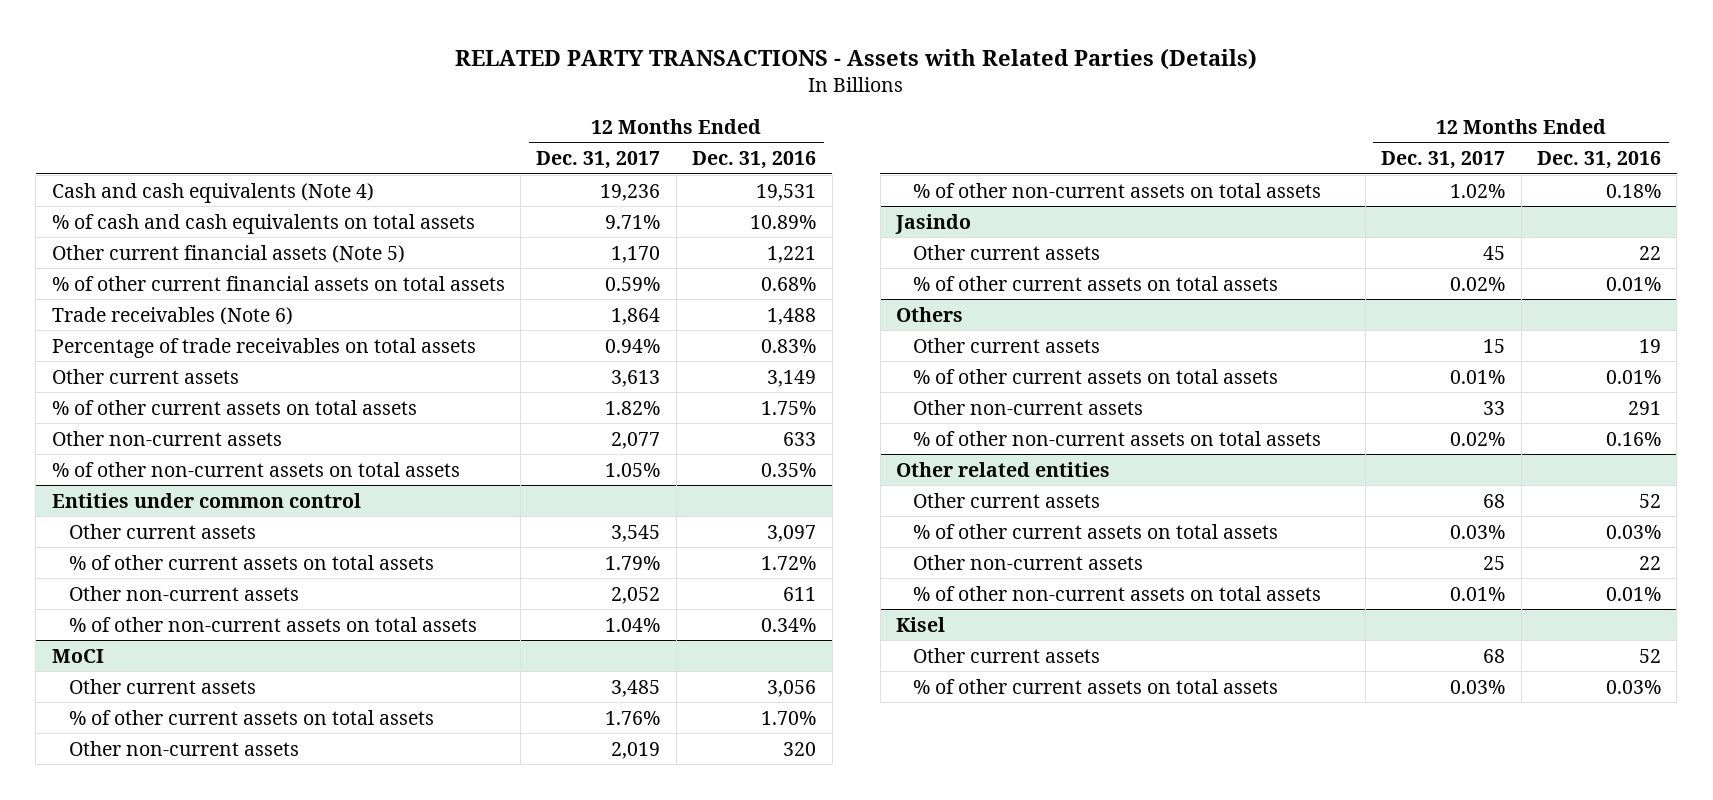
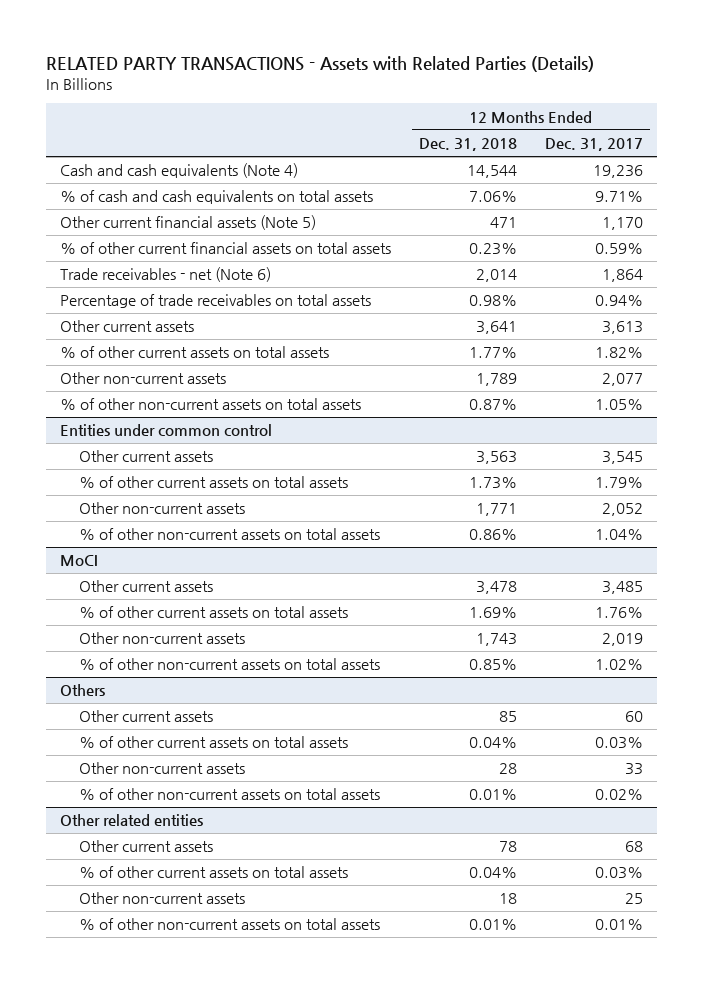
- | 12 Months Ended Dec. 31, 2017 | 12 Months Ended Dec. 31, 2016
+ | 12 Months Ended Dec. 31, 2018 | 12 Months Ended Dec. 31, 2017
- Trade receivables (Note 6) | 1,864 | 1,488
+ Trade receivables - net (Note 6) | 2,014 | 1,864
- Jasindo
- Other current assets | 45 | 22
- % of other current assets on total assets | 0.02% | 0.01%
@ Others
- Other current assets | 15 | 19
- % of other current assets on total assets | 0.01% | 0.01%
+ Other current assets | 85 | 60
+ % of other current assets on total assets | 0.04% | 0.03%
- Kisel
- Other current assets | 68 | 52
- % of other current assets on total assets | 0.03% | 0.03%

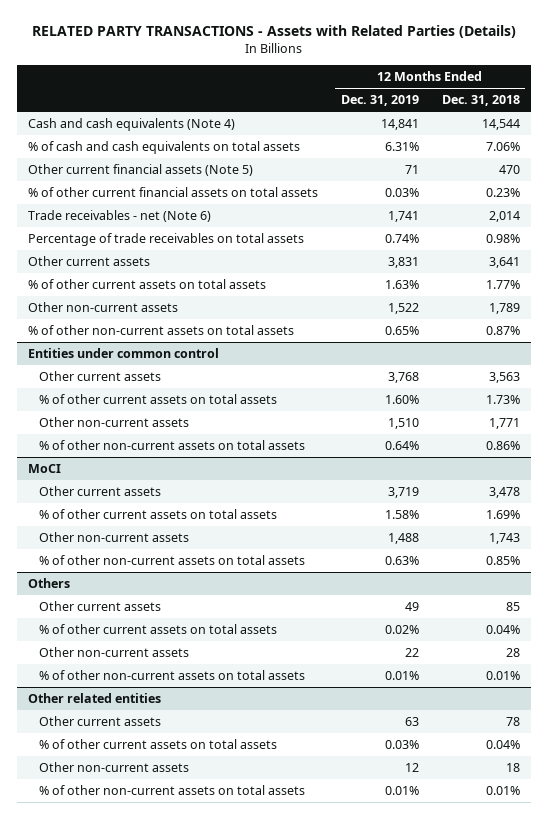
- | 12 Months Ended Dec. 31, 2018 | 12 Months Ended Dec. 31, 2017
+ | 12 Months Ended Dec. 31, 2019 | 12 Months Ended Dec. 31, 2018
- Other current financial assets (Note 5) | 471 | 1,170
+ Other current financial assets (Note 5) | 71 | 470

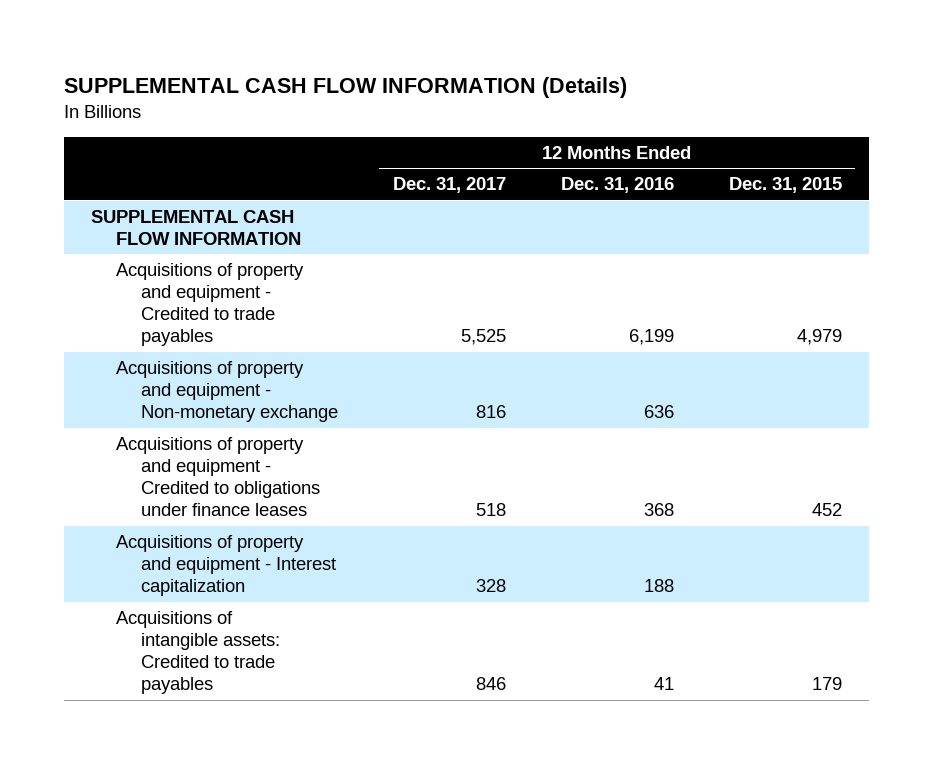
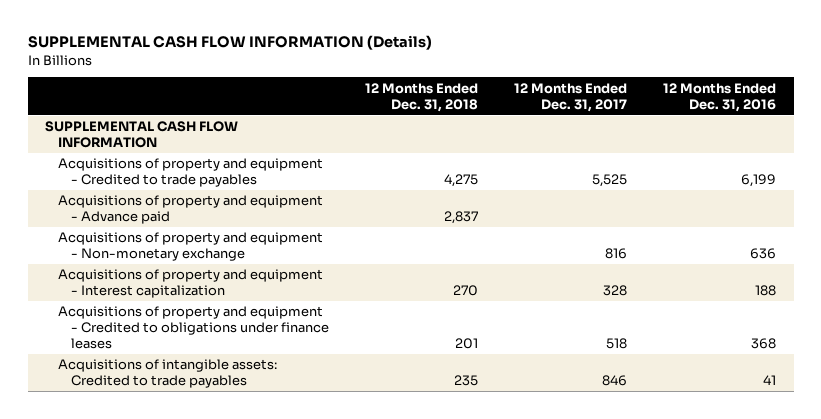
- | 12 Months Ended Dec. 31, 2017 | 12 Months Ended Dec. 31, 2016 | 12 Months Ended Dec. 31, 2015
+ | 12 Months Ended Dec. 31, 2018 | 12 Months Ended Dec. 31, 2017 | 12 Months Ended Dec. 31, 2016
+ Acquisitions of property and equipment - Advance paid | 2,837 | |
moved down: Acquisitions of property and equipment - Credited to obligations under finance leases | 201 | 518 | 368

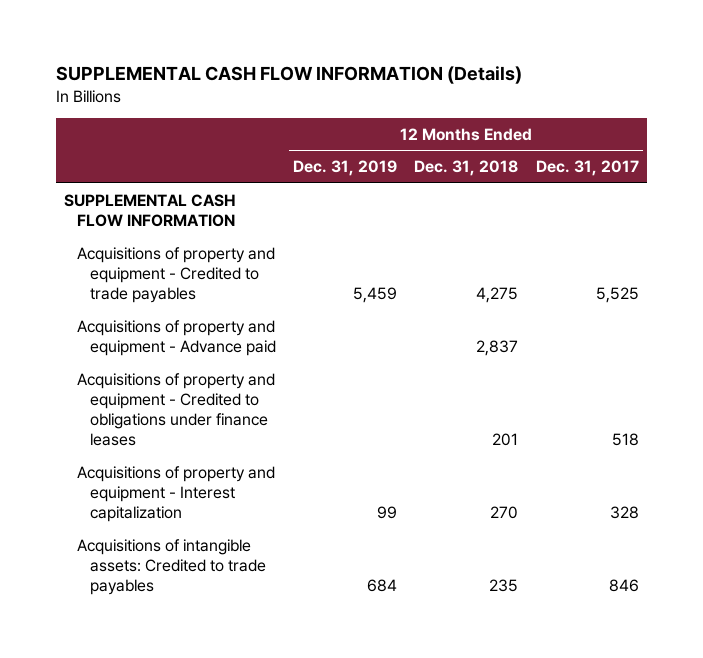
- | 12 Months Ended Dec. 31, 2018 | 12 Months Ended Dec. 31, 2017 | 12 Months Ended Dec. 31, 2016
+ | 12 Months Ended Dec. 31, 2019 | 12 Months Ended Dec. 31, 2018 | 12 Months Ended Dec. 31, 2017
- Acquisitions of property and equipment - Non-monetary exchange | | 816 | 636
moved down: Acquisitions of property and equipment - Interest capitalization | 99 | 270 | 328

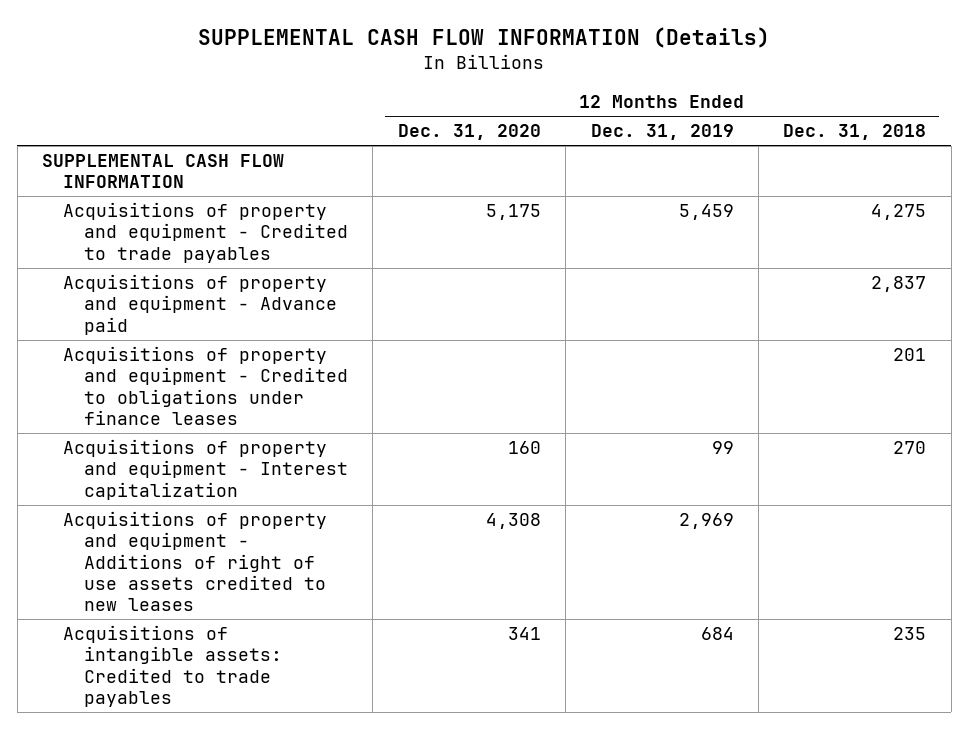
- | 12 Months Ended Dec. 31, 2019 | 12 Months Ended Dec. 31, 2018 | 12 Months Ended Dec. 31, 2017
+ | 12 Months Ended Dec. 31, 2020 | 12 Months Ended Dec. 31, 2019 | 12 Months Ended Dec. 31, 2018
+ Acquisitions of property and equipment - Additions of right of use assets credited to new leases | 4,308 | 2,969 |

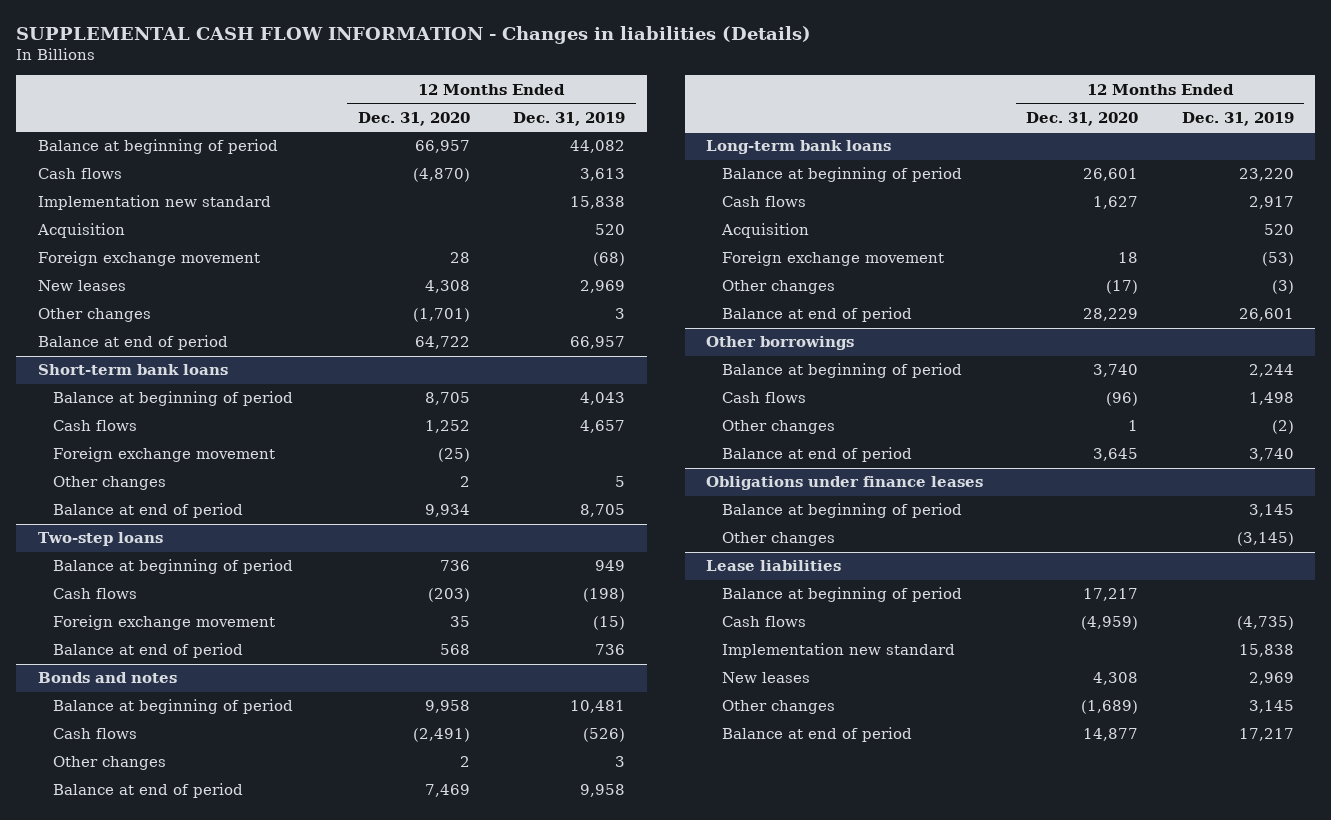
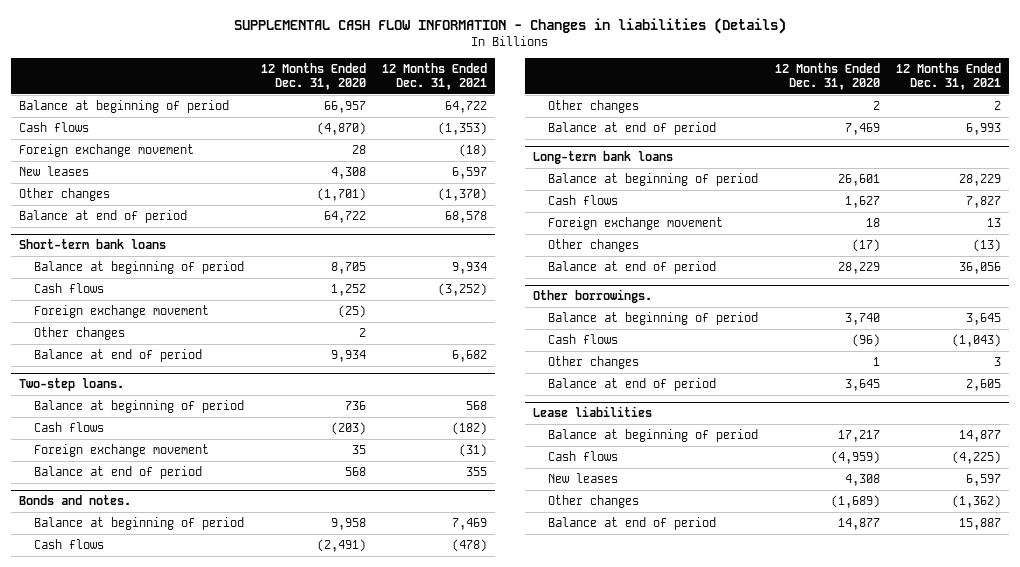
- | 12 Months Ended Dec. 31, 2020 | 12 Months Ended Dec. 31, 2019
+ | 12 Months Ended Dec. 31, 2020 | 12 Months Ended Dec. 31, 2021
- Implementation new standard | | 15,838
- Acquisition | | 520
- Two-step loans
+ Two-step loans.
- Bonds and notes
+ Bonds and notes.
@ Long-term bank loans
- Acquisition | | 520
- Other borrowings
+ Other borrowings.
- Obligations under finance leases
- Balance at beginning of period | | 3,145
- Other changes | | (3,145)
@ Lease liabilities
- Implementation new standard | | 15,838

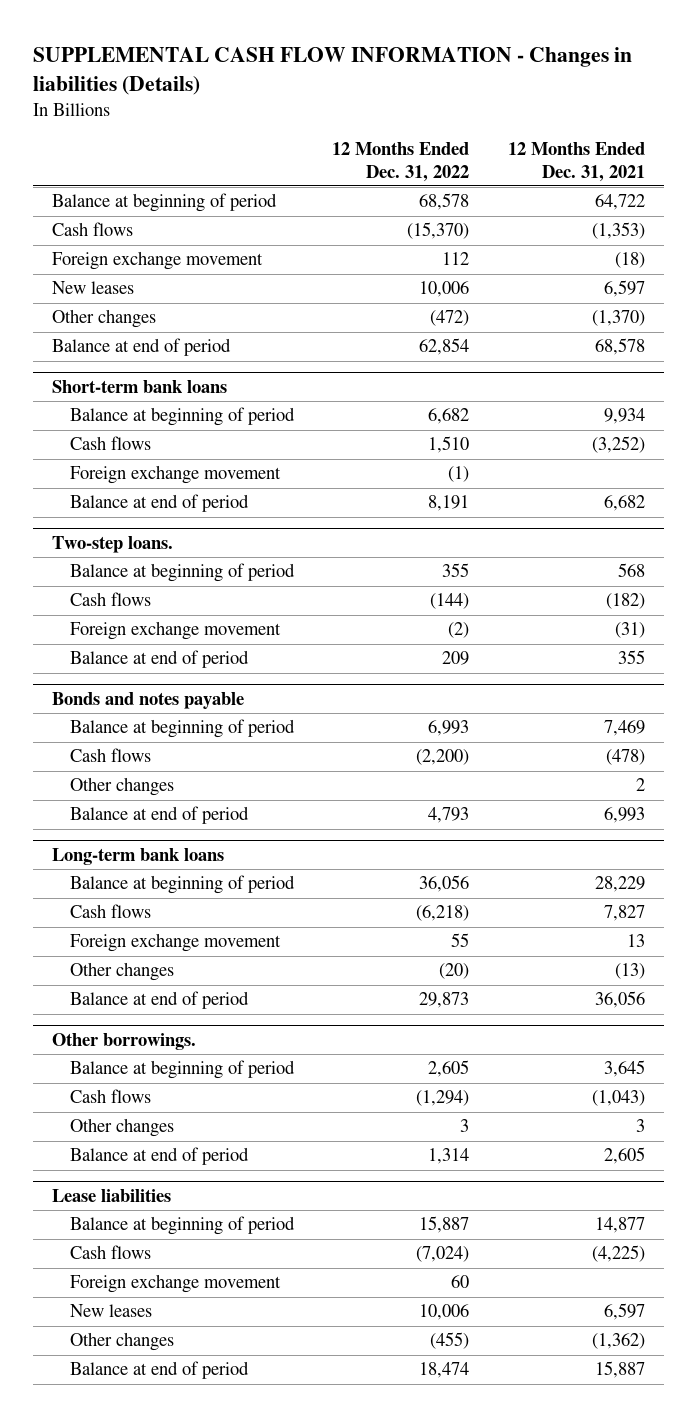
- | 12 Months Ended Dec. 31, 2020 | 12 Months Ended Dec. 31, 2021
+ | 12 Months Ended Dec. 31, 2022 | 12 Months Ended Dec. 31, 2021
@ Short-term bank loans
- Other changes | 2 |
- Bonds and notes.
+ Bonds and notes payable
@ Lease liabilities
+ Foreign exchange movement | 60 |

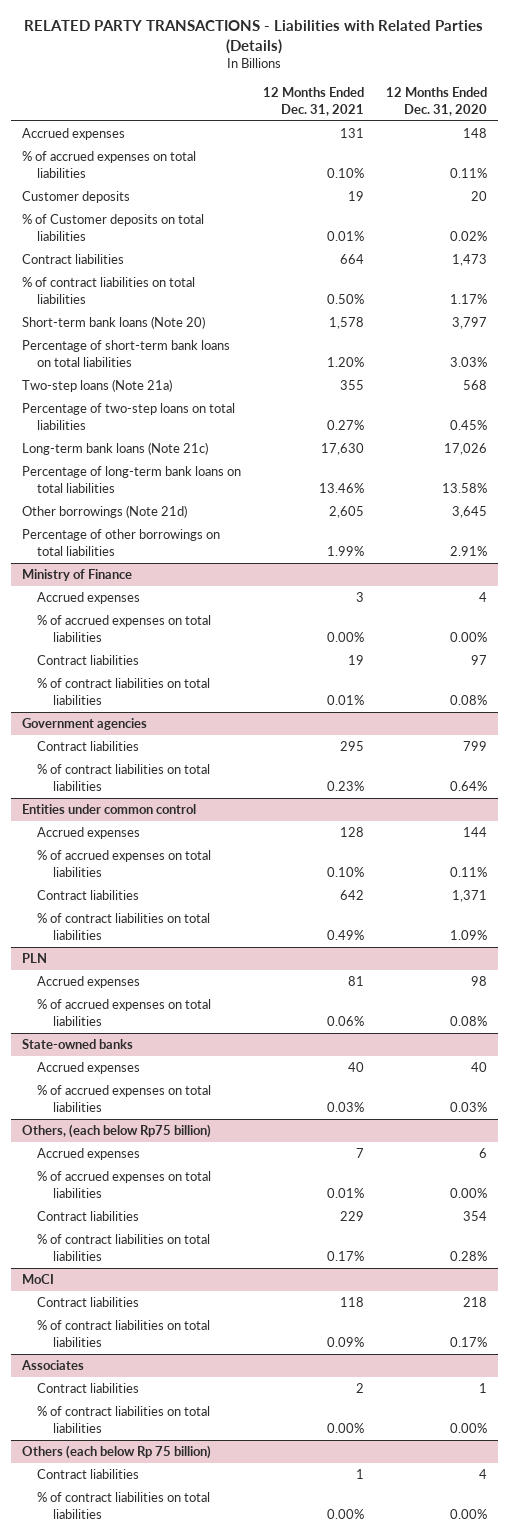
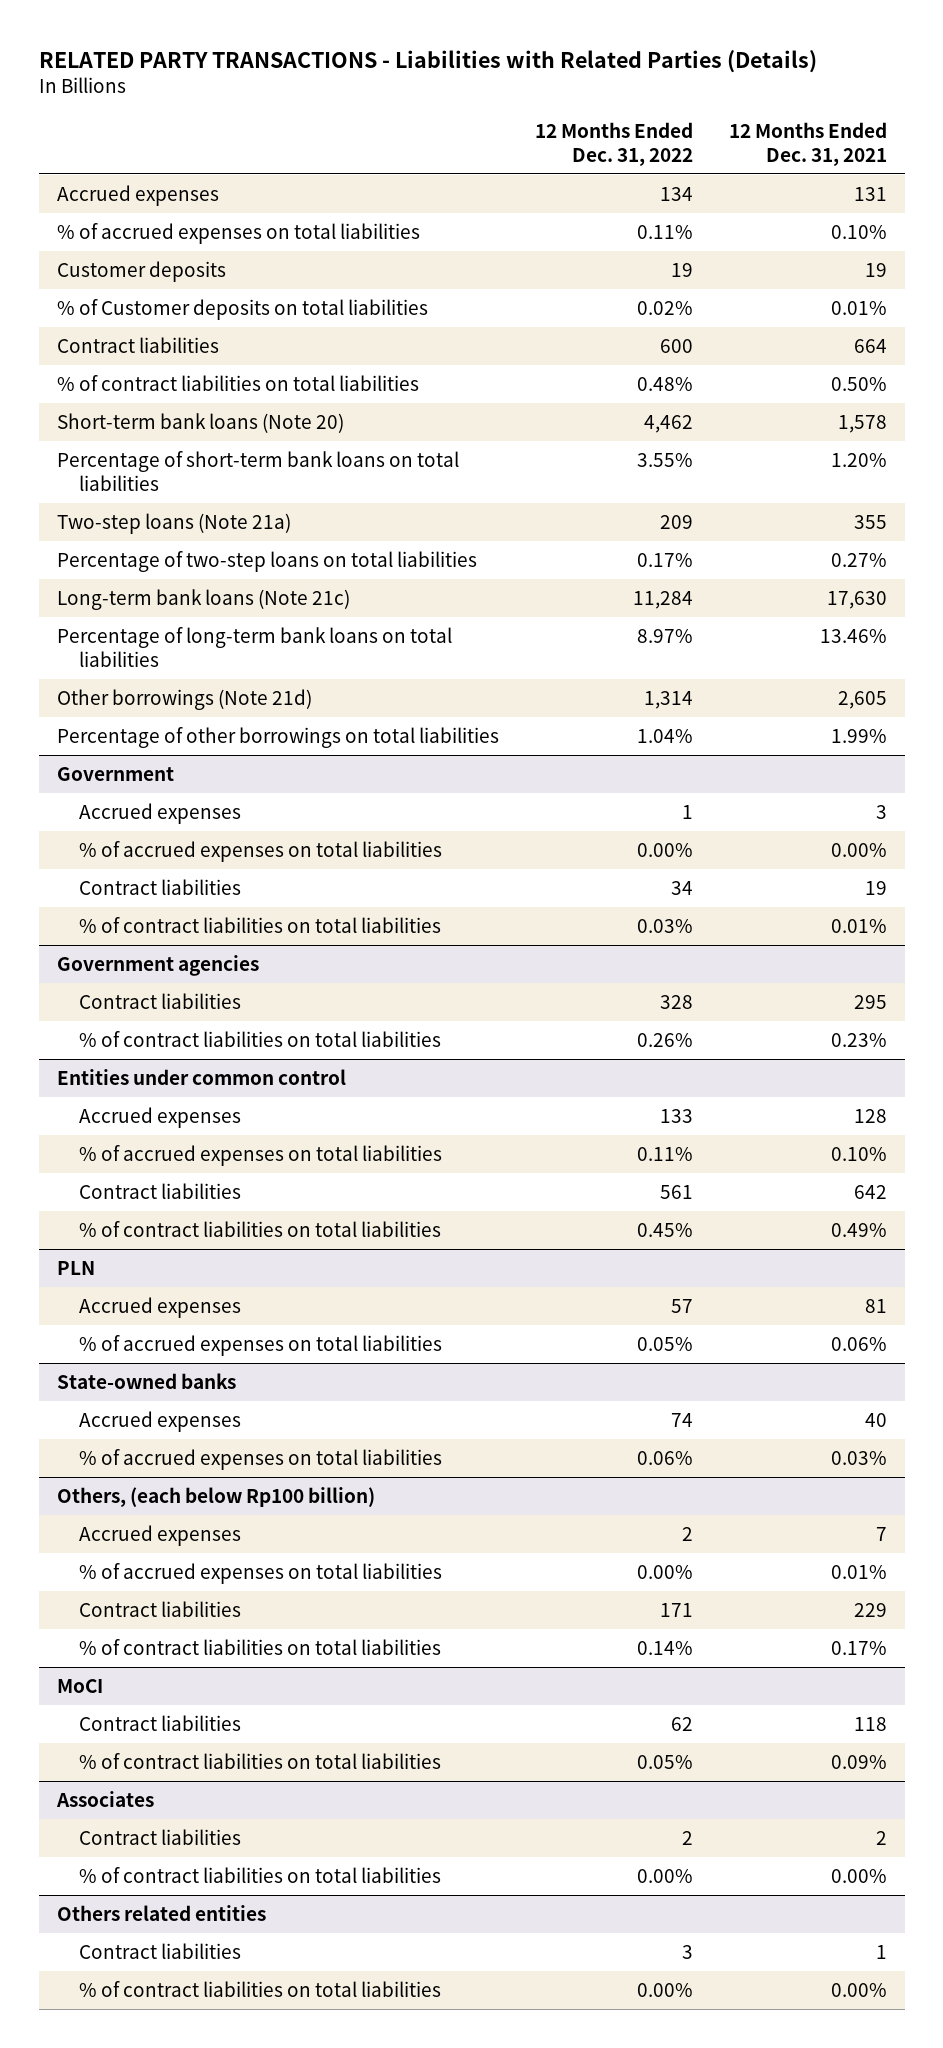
- | 12 Months Ended Dec. 31, 2021 | 12 Months Ended Dec. 31, 2020
+ | 12 Months Ended Dec. 31, 2022 | 12 Months Ended Dec. 31, 2021
- Ministry of Finance
+ Government
- Others, (each below Rp75 billion)
+ Others, (each below Rp100 billion)
- Others (each below Rp 75 billion)
+ Others related entities

